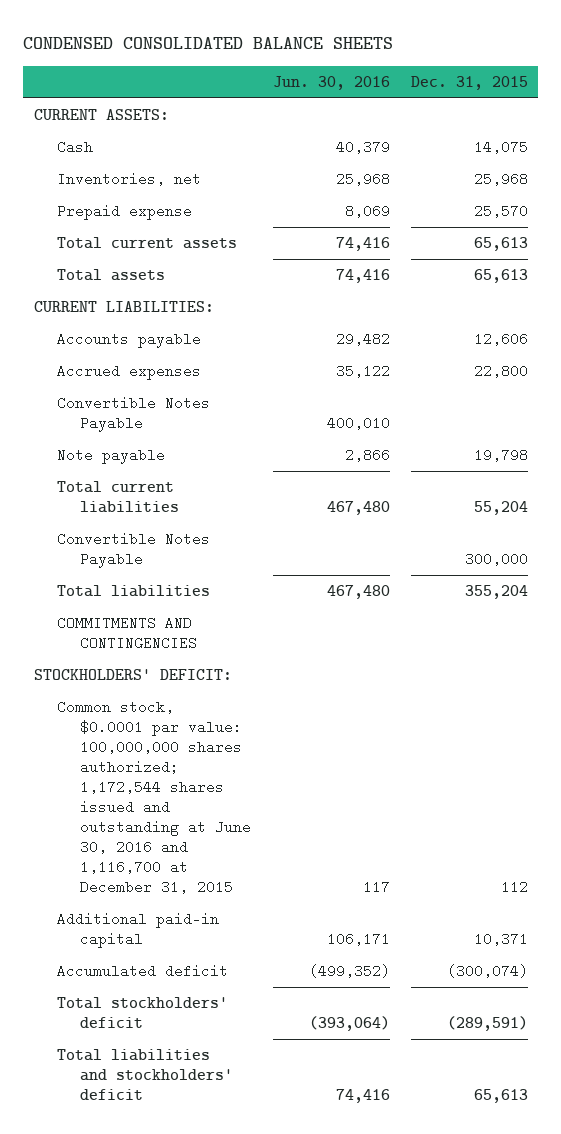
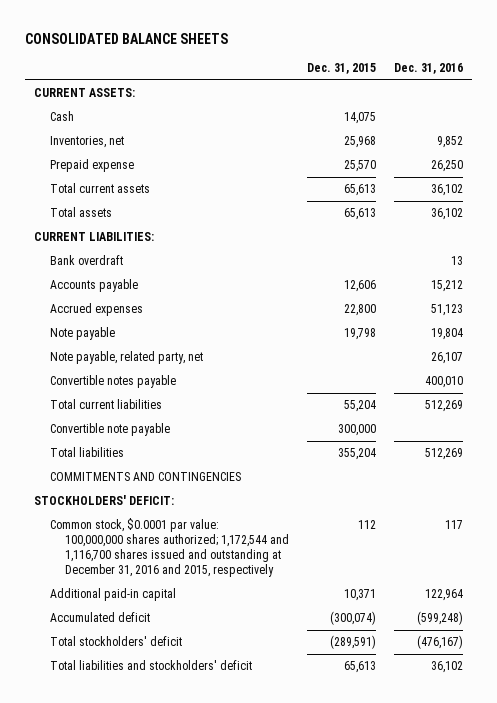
- CONDENSED CONSOLIDATED BALANCE SHEETS
+ CONSOLIDATED BALANCE SHEETS
- | Jun. 30, 2016 | Dec. 31, 2015
+ | Dec. 31, 2015 | Dec. 31, 2016
+ Bank overdraft | | 13
- Convertible Notes Payable | 400,010 |
+ Note payable, related party, net | | 26,107
+ Convertible notes payable | | 400,010
- Convertible Notes Payable | | 300,000
+ Convertible note payable | 300,000 |
- Common stock, $0.0001 par value: 100,000,000 shares authorized; 1,172,544 shares issued and outstanding at June 30, 2016 and 1,116,700 at December 31, 2015 | 117 | 112
+ Common stock, $0.0001 par value: 100,000,000 shares authorized; 1,172,544 and 1,116,700 shares issued and outstanding at December 31, 2016 and 2015, respectively | 112 | 117

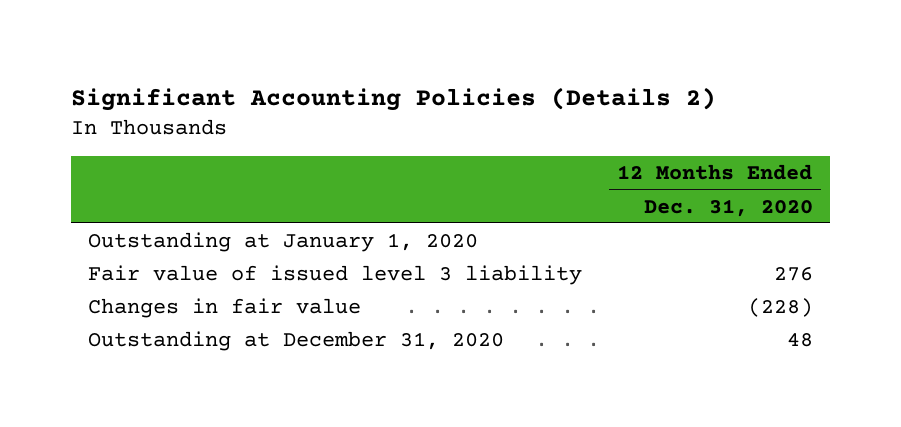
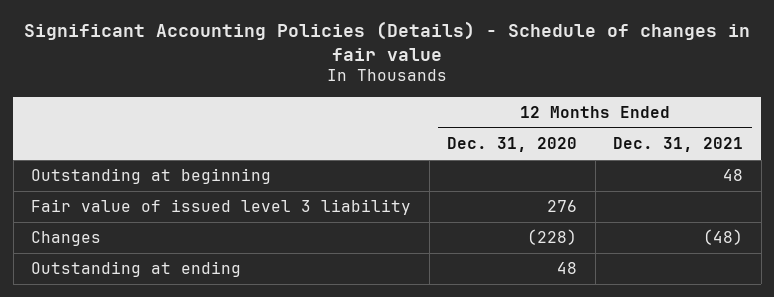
- Significant Accounting Policies (Details 2)
+ Significant Accounting Policies (Details) - Schedule of changes in fair value
- | 12 Months Ended Dec. 31, 2020
+ | 12 Months Ended Dec. 31, 2020 | 12 Months Ended Dec. 31, 2021
- Outstanding at January 1, 2020
+ Outstanding at beginning | | 48
- Changes in fair value | (228)
- Outstanding at December 31, 2020 | 48
+ Changes | (228) | (48)
+ Outstanding at ending | 48 |

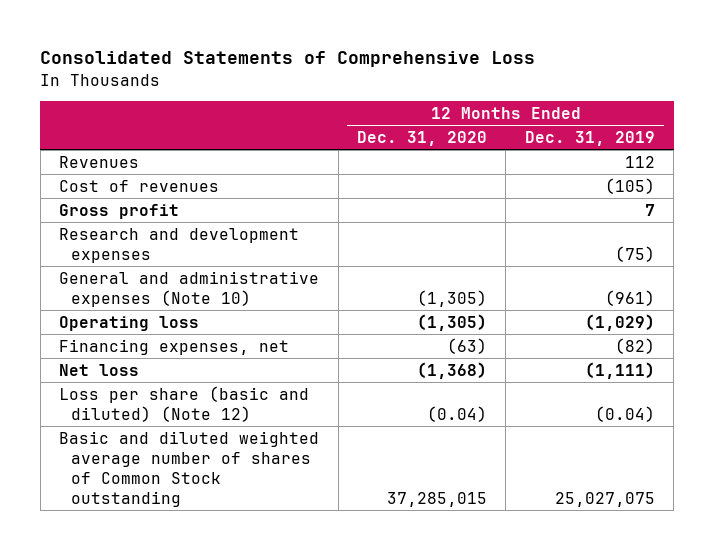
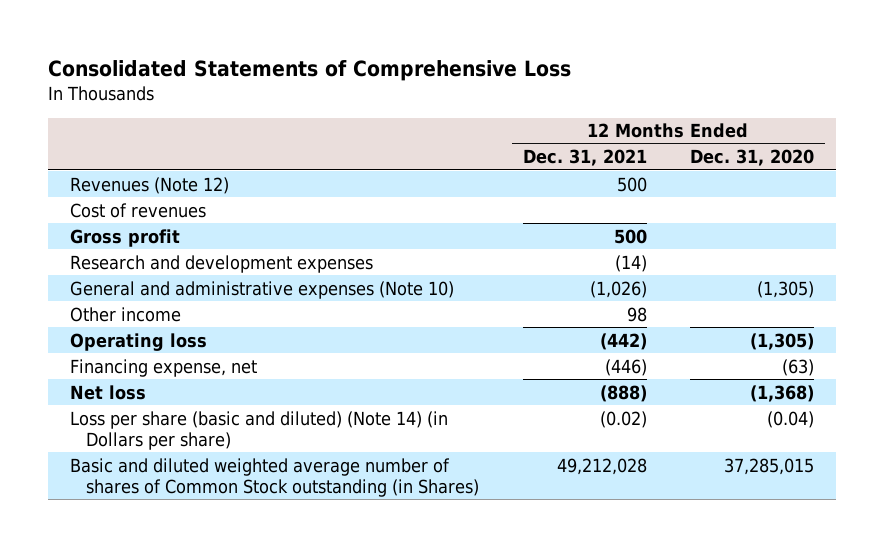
- | 12 Months Ended Dec. 31, 2020 | 12 Months Ended Dec. 31, 2019
+ | 12 Months Ended Dec. 31, 2021 | 12 Months Ended Dec. 31, 2020
- Revenues | | 112
+ Revenues (Note 12) | 500 |
+ Other income | 98 |
- Financing expenses, net | (63) | (82)
+ Financing expense, net | (446) | (63)
- Loss per share (basic and diluted) (Note 12) | (0.04) | (0.04)
- Basic and diluted weighted average number of shares of Common Stock outstanding | 37,285,015 | 25,027,075
+ Loss per share (basic and diluted) (Note 14) (in Dollars per share) | (0.02) | (0.04)
+ Basic and diluted weighted average number of shares of Common Stock outstanding (in Shares) | 49,212,028 | 37,285,015

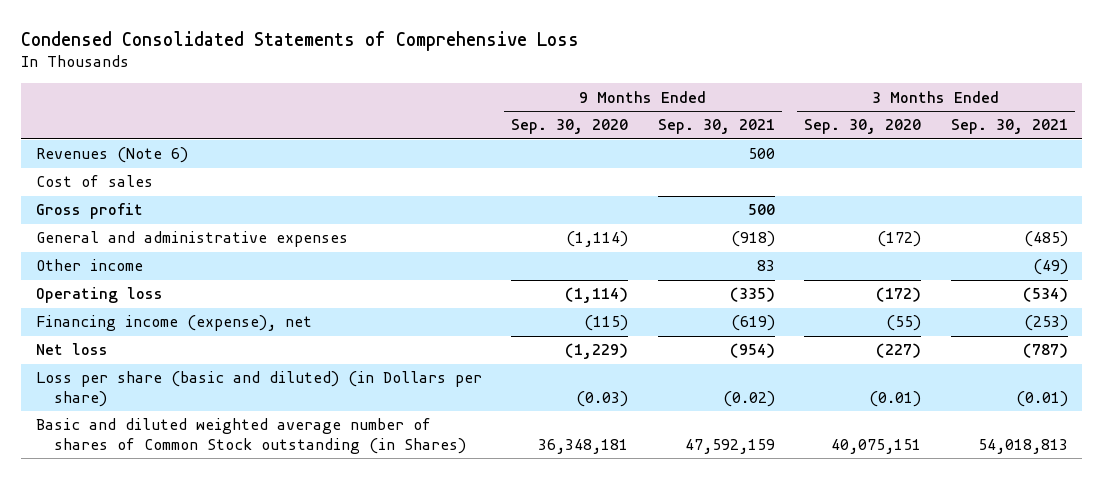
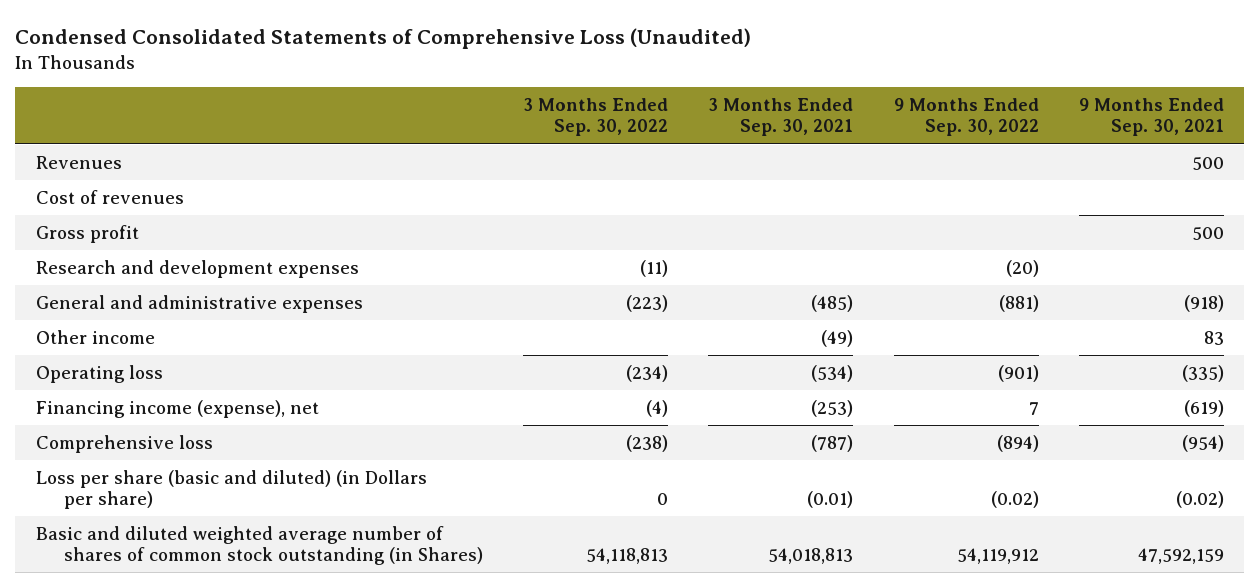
- Condensed Consolidated Statements of Comprehensive Loss
+ Condensed Consolidated Statements of Comprehensive Loss (Unaudited)
- | 9 Months Ended Sep. 30, 2020 | 9 Months Ended Sep. 30, 2021 | 3 Months Ended Sep. 30, 2020 | 3 Months Ended Sep. 30, 2021
+ | 3 Months Ended Sep. 30, 2022 | 3 Months Ended Sep. 30, 2021 | 9 Months Ended Sep. 30, 2022 | 9 Months Ended Sep. 30, 2021
- Revenues (Note 6) | | 500 | |
- Cost of sales
+ Revenues | | | | 500
+ Cost of revenues
+ Research and development expenses | (11) | | (20) |
- Net loss | (1,229) | (954) | (227) | (787)
+ Comprehensive loss | (238) | (787) | (894) | (954)
- Basic and diluted weighted average number of shares of Common Stock outstanding (in Shares) | 36,348,181 | 47,592,159 | 40,075,151 | 54,018,813
+ Basic and diluted weighted average number of shares of common stock outstanding (in Shares) | 54,118,813 | 54,018,813 | 54,119,912 | 47,592,159

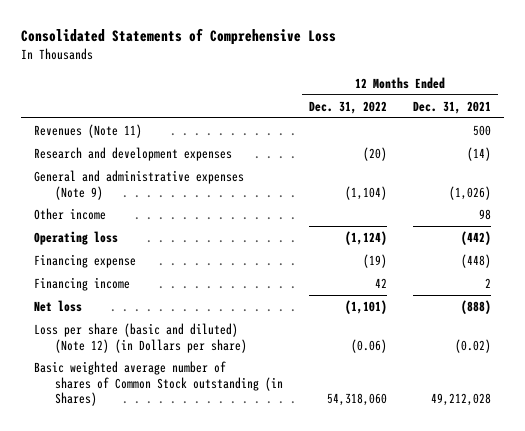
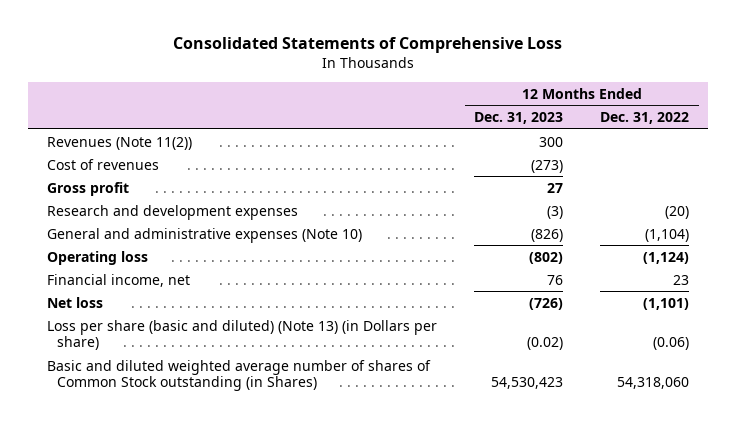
- | 12 Months Ended Dec. 31, 2022 | 12 Months Ended Dec. 31, 2021
+ | 12 Months Ended Dec. 31, 2023 | 12 Months Ended Dec. 31, 2022
- Revenues (Note 11) | | 500
+ Revenues (Note 11(2)) | 300 |
+ Cost of revenues | (273) |
+ Gross profit | 27 |
- General and administrative expenses (Note 9) | (1,104) | (1,026)
- Other income | | 98
+ General and administrative expenses (Note 10) | (826) | (1,104)
- Financing expense | (19) | (448)
- Financing income | 42 | 2
+ Financial income, net | 76 | 23
- Loss per share (basic and diluted) (Note 12) (in Dollars per share) | (0.06) | (0.02)
- Basic weighted average number of shares of Common Stock outstanding (in Shares) | 54,318,060 | 49,212,028
+ Loss per share (basic and diluted) (Note 13) (in Dollars per share) | (0.02) | (0.06)
+ Basic and diluted weighted average number of shares of Common Stock outstanding (in Shares) | 54,530,423 | 54,318,060

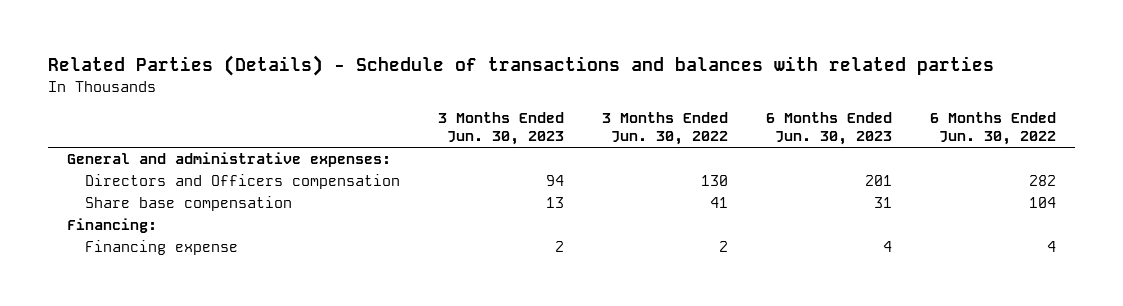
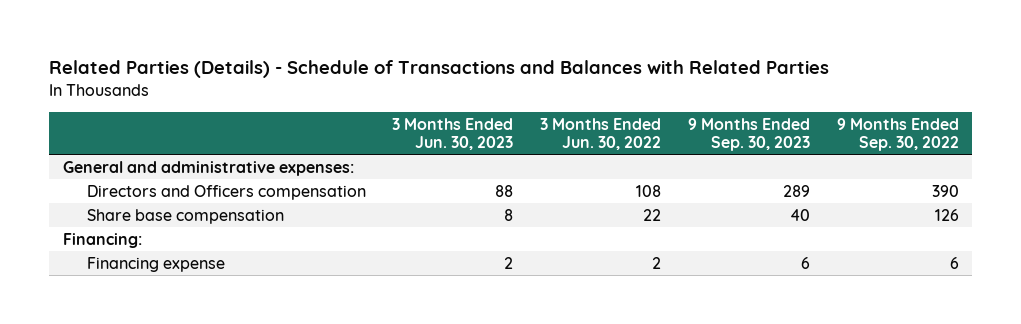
- Related Parties (Details) - Schedule of transactions and balances with related parties
+ Related Parties (Details) - Schedule of Transactions and Balances with Related Parties
- | 3 Months Ended Jun. 30, 2023 | 3 Months Ended Jun. 30, 2022 | 6 Months Ended Jun. 30, 2023 | 6 Months Ended Jun. 30, 2022
+ | 3 Months Ended Jun. 30, 2023 | 3 Months Ended Jun. 30, 2022 | 9 Months Ended Sep. 30, 2023 | 9 Months Ended Sep. 30, 2022
- Directors and Officers compensation | 94 | 130 | 201 | 282
- Share base compensation | 13 | 41 | 31 | 104
+ Directors and Officers compensation | 88 | 108 | 289 | 390
+ Share base compensation | 8 | 22 | 40 | 126

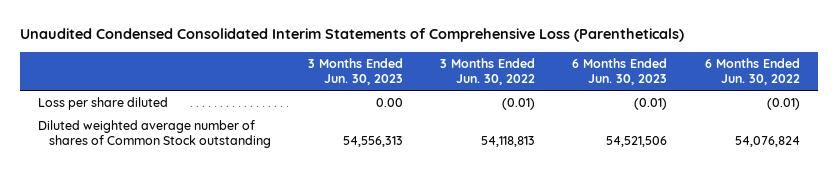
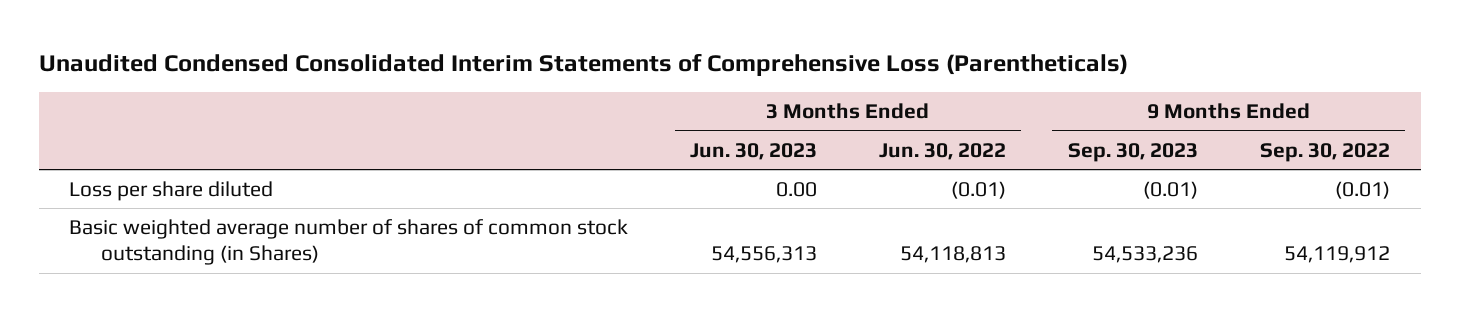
- | 3 Months Ended Jun. 30, 2023 | 3 Months Ended Jun. 30, 2022 | 6 Months Ended Jun. 30, 2023 | 6 Months Ended Jun. 30, 2022
+ | 3 Months Ended Jun. 30, 2023 | 3 Months Ended Jun. 30, 2022 | 9 Months Ended Sep. 30, 2023 | 9 Months Ended Sep. 30, 2022
- Diluted weighted average number of shares of Common Stock outstanding | 54,556,313 | 54,118,813 | 54,521,506 | 54,076,824
+ Basic weighted average number of shares of common stock outstanding (in Shares) | 54,556,313 | 54,118,813 | 54,533,236 | 54,119,912

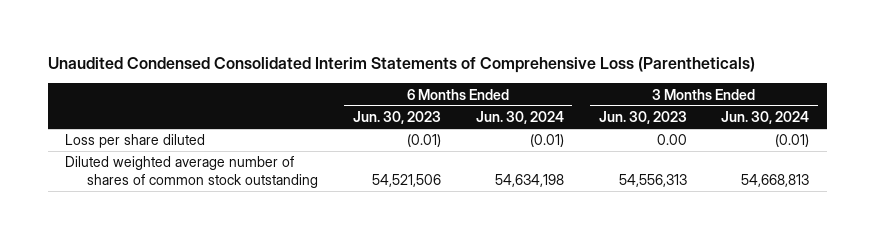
- | 3 Months Ended Jun. 30, 2023 | 3 Months Ended Jun. 30, 2022 | 9 Months Ended Sep. 30, 2023 | 9 Months Ended Sep. 30, 2022
+ | 6 Months Ended Jun. 30, 2023 | 6 Months Ended Jun. 30, 2024 | 3 Months Ended Jun. 30, 2023 | 3 Months Ended Jun. 30, 2024
- Basic weighted average number of shares of common stock outstanding (in Shares) | 54,556,313 | 54,118,813 | 54,533,236 | 54,119,912
+ Diluted weighted average number of shares of common stock outstanding | 54,521,506 | 54,634,198 | 54,556,313 | 54,668,813

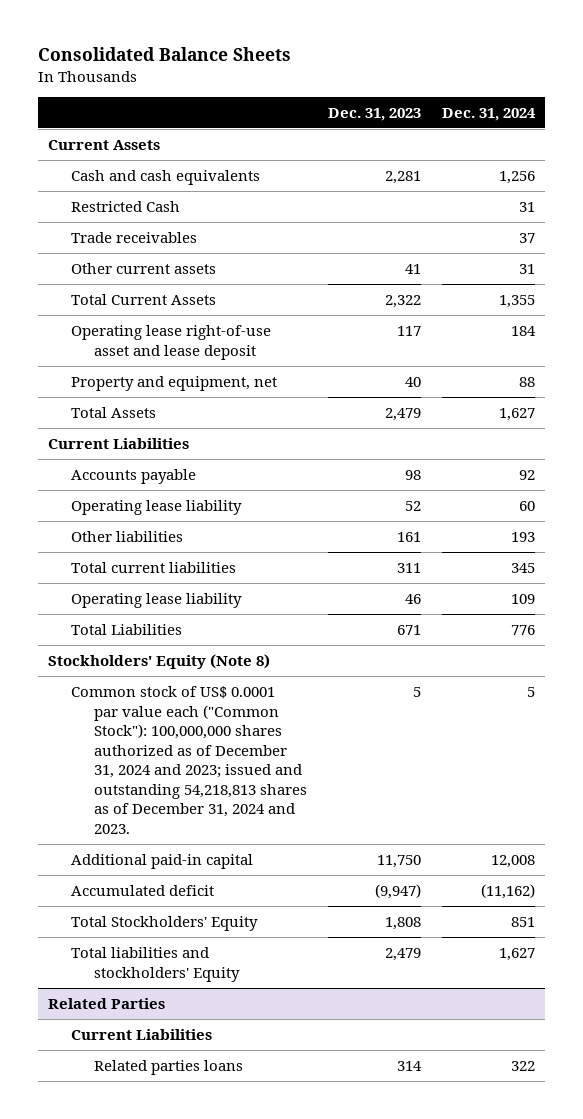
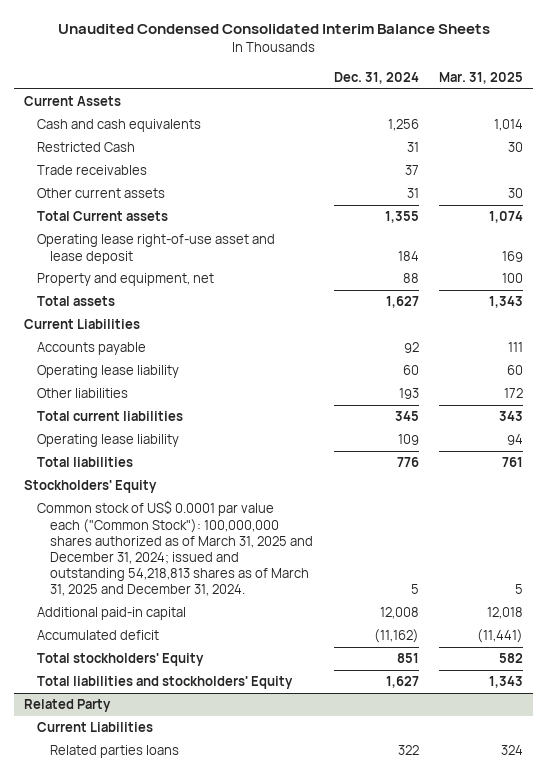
- Consolidated Balance Sheets
+ Unaudited Condensed Consolidated Interim Balance Sheets
- | Dec. 31, 2023 | Dec. 31, 2024
+ | Dec. 31, 2024 | Mar. 31, 2025
- Total Current Assets | 2,322 | 1,355
+ Total Current assets | 1,355 | 1,074
- Total Assets | 2,479 | 1,627
+ Total assets | 1,627 | 1,343
- Total Liabilities | 671 | 776
- Stockholders' Equity (Note 8)
- Common stock of US$ 0.0001 par value each ("Common Stock"): 100,000,000 shares authorized as of December 31, 2024 and 2023; issued and outstanding 54,218,813 shares as of December 31, 2024 and 2023. | 5 | 5
+ Total liabilities | 776 | 761
+ Stockholders' Equity
+ Common stock of US$ 0.0001 par value each ("Common Stock"): 100,000,000 shares authorized as of March 31, 2025 and December 31, 2024; issued and outstanding 54,218,813 shares as of March 31, 2025 and December 31, 2024. | 5 | 5
- Total Stockholders' Equity | 1,808 | 851
+ Total stockholders' Equity | 851 | 582
- Related Parties
+ Related Party

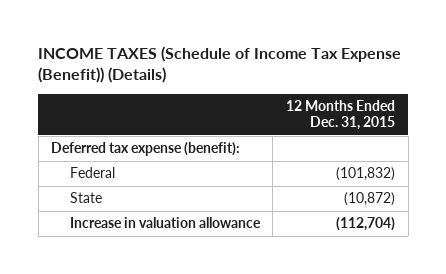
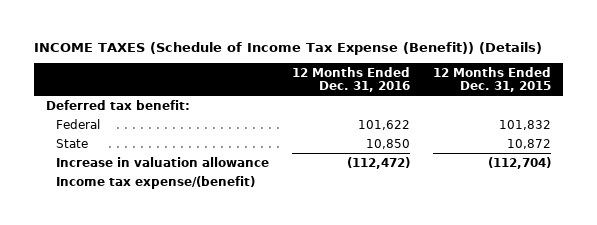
- | 12 Months Ended Dec. 31, 2015
+ | 12 Months Ended Dec. 31, 2016 | 12 Months Ended Dec. 31, 2015
- Deferred tax expense (benefit):
- Federal | (101,832)
- State | (10,872)
+ Deferred tax benefit:
+ Federal | 101,622 | 101,832
+ State | 10,850 | 10,872
+ Income tax expense/(benefit)

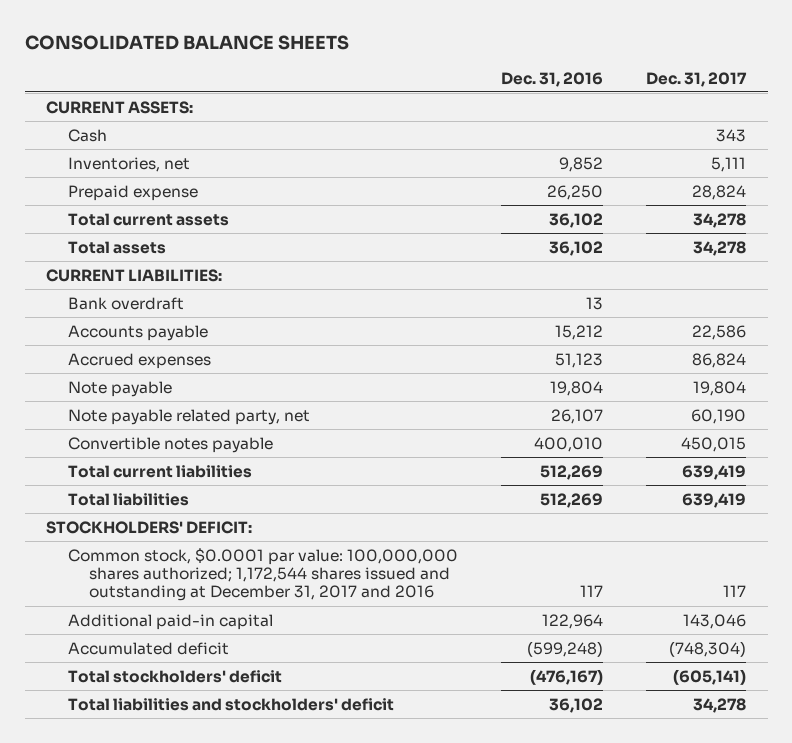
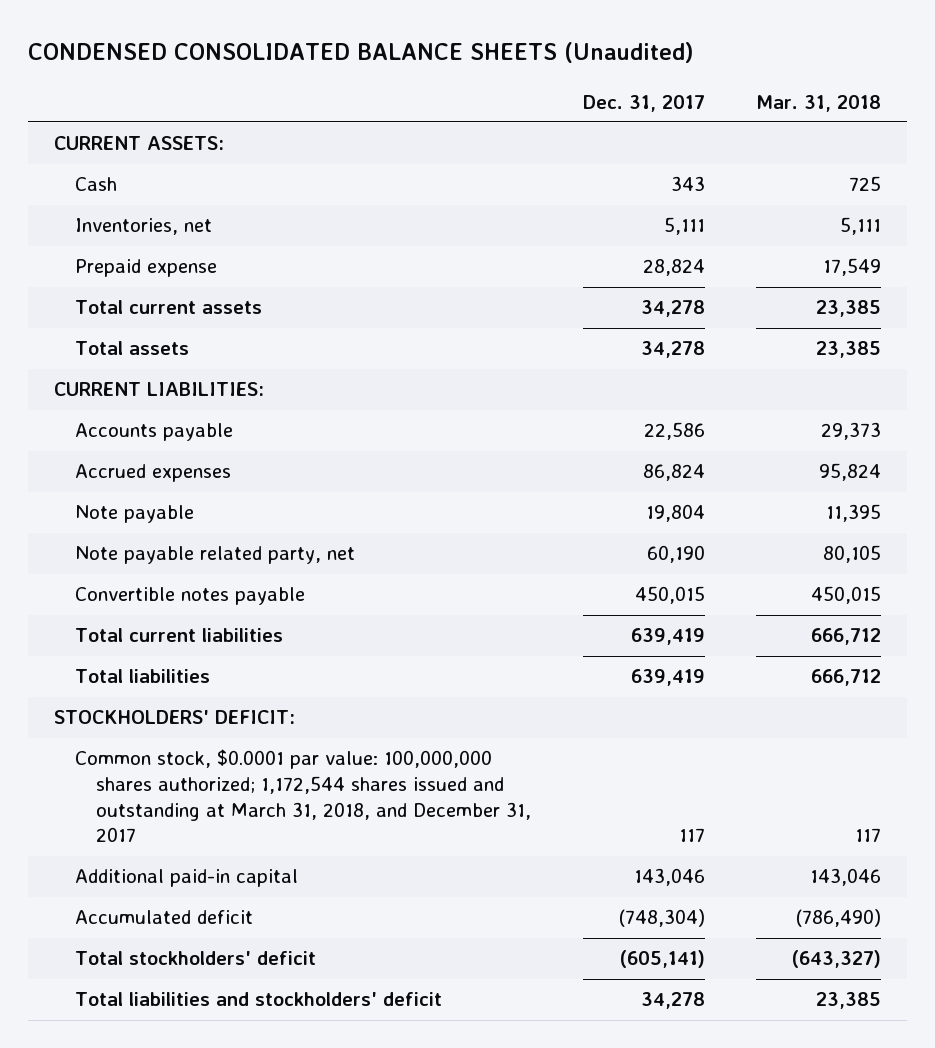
- CONSOLIDATED BALANCE SHEETS
+ CONDENSED CONSOLIDATED BALANCE SHEETS (Unaudited)
- | Dec. 31, 2016 | Dec. 31, 2017
+ | Dec. 31, 2017 | Mar. 31, 2018
- Bank overdraft | 13 |
- Common stock, $0.0001 par value: 100,000,000 shares authorized; 1,172,544 shares issued and outstanding at December 31, 2017 and 2016 | 117 | 117
+ Common stock, $0.0001 par value: 100,000,000 shares authorized; 1,172,544 shares issued and outstanding at March 31, 2018, and December 31, 2017 | 117 | 117

